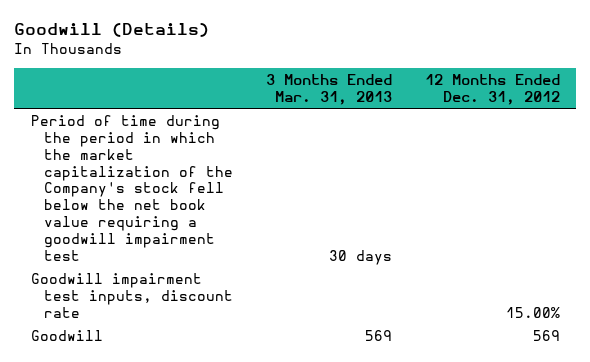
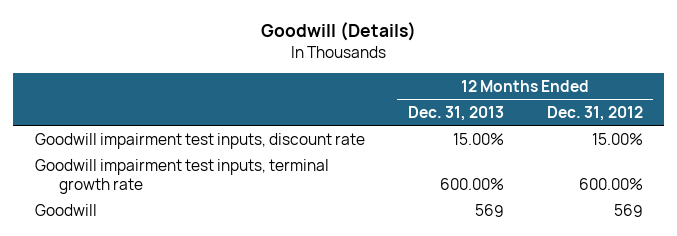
- | 3 Months Ended Mar. 31, 2013 | 12 Months Ended Dec. 31, 2012
+ | 12 Months Ended Dec. 31, 2013 | 12 Months Ended Dec. 31, 2012
- Period of time during the period in which the market capitalization of the Company's stock fell below the net book value requiring a goodwill impairment test | 30 days |
+ Goodwill impairment test inputs, terminal growth rate | 600.00% | 600.00%

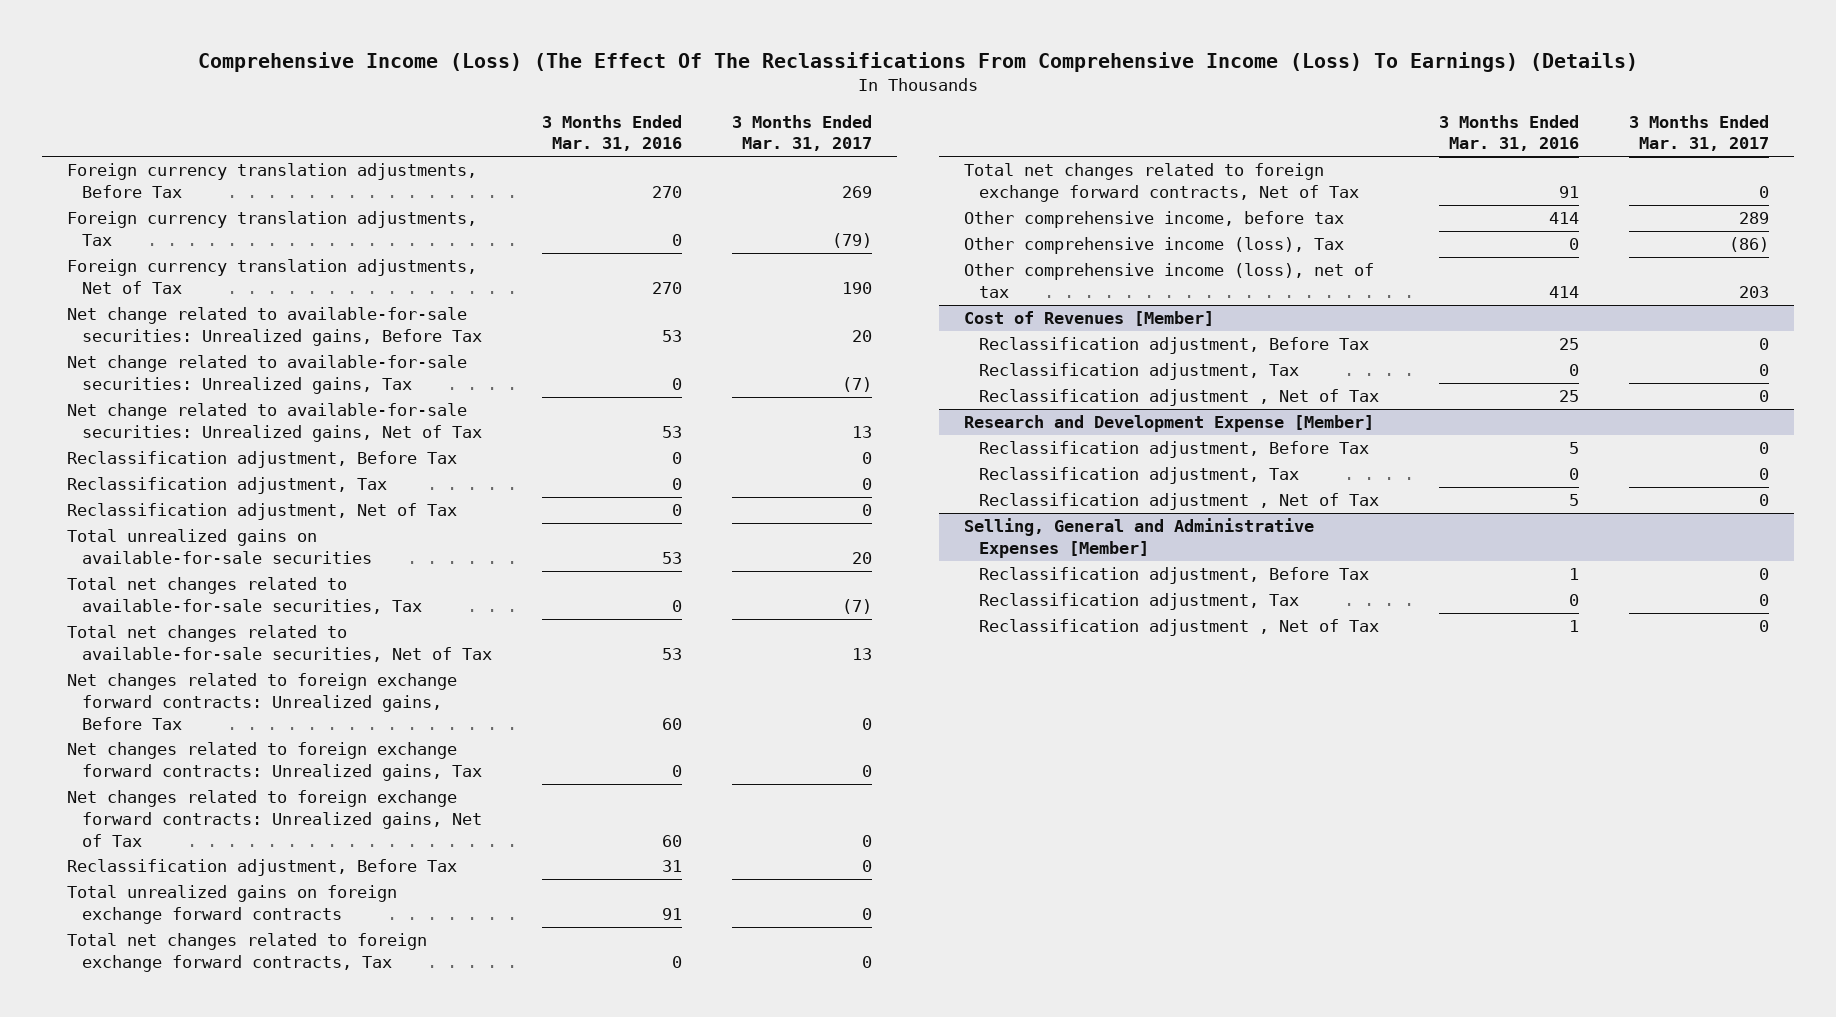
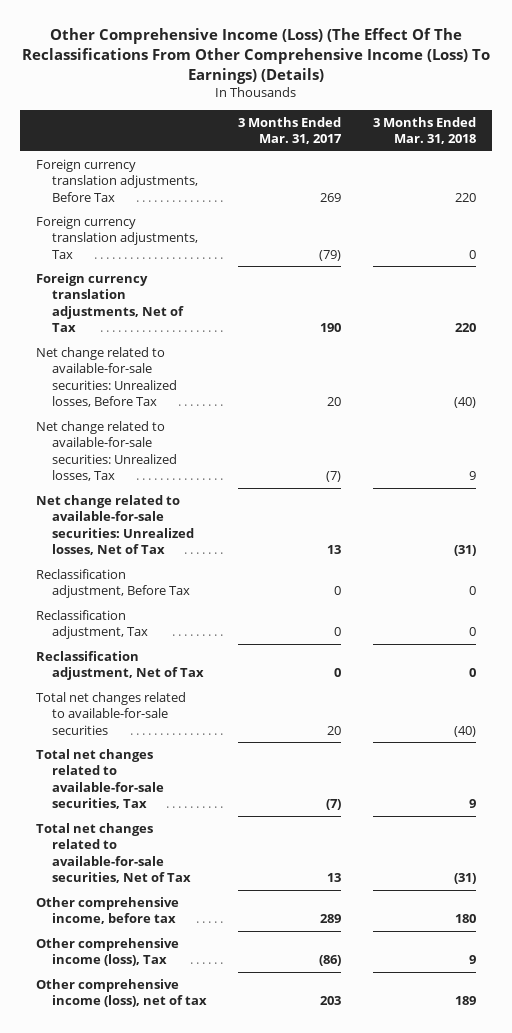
- Comprehensive Income (Loss) (The Effect Of The Reclassifications From Comprehensive Income (Loss) To Earnings) (Details)
+ Other Comprehensive Income (Loss) (The Effect Of The Reclassifications From Other Comprehensive Income (Loss) To Earnings) (Details)
- | 3 Months Ended Mar. 31, 2016 | 3 Months Ended Mar. 31, 2017
+ | 3 Months Ended Mar. 31, 2017 | 3 Months Ended Mar. 31, 2018
- Net change related to available-for-sale securities: Unrealized gains, Before Tax | 53 | 20
- Net change related to available-for-sale securities: Unrealized gains, Tax | 0 | (7)
- Net change related to available-for-sale securities: Unrealized gains, Net of Tax | 53 | 13
+ Net change related to available-for-sale securities: Unrealized losses, Before Tax | 20 | (40)
+ Net change related to available-for-sale securities: Unrealized losses, Tax | (7) | 9
+ Net change related to available-for-sale securities: Unrealized losses, Net of Tax | 13 | (31)
- Total unrealized gains on available-for-sale securities | 53 | 20
+ Total net changes related to available-for-sale securities | 20 | (40)
- Net changes related to foreign exchange forward contracts: Unrealized gains, Before Tax | 60 | 0
- Net changes related to foreign exchange forward contracts: Unrealized gains, Tax | 0 | 0
- Net changes related to foreign exchange forward contracts: Unrealized gains, Net of Tax | 60 | 0
- Reclassification adjustment, Before Tax | 31 | 0
- Total unrealized gains on foreign exchange forward contracts | 91 | 0
- Total net changes related to foreign exchange forward contracts, Tax | 0 | 0
- Total net changes related to foreign exchange forward contracts, Net of Tax | 91 | 0
- Cost of Revenues [Member]
- Reclassification adjustment, Before Tax | 25 | 0
- Reclassification adjustment, Tax | 0 | 0
- Reclassification adjustment , Net of Tax | 25 | 0
- Research and Development Expense [Member]
- Reclassification adjustment, Before Tax | 5 | 0
- Reclassification adjustment, Tax | 0 | 0
- Reclassification adjustment , Net of Tax | 5 | 0
- Selling, General and Administrative Expenses [Member]
- Reclassification adjustment, Before Tax | 1 | 0
- Reclassification adjustment, Tax | 0 | 0
- Reclassification adjustment , Net of Tax | 1 | 0

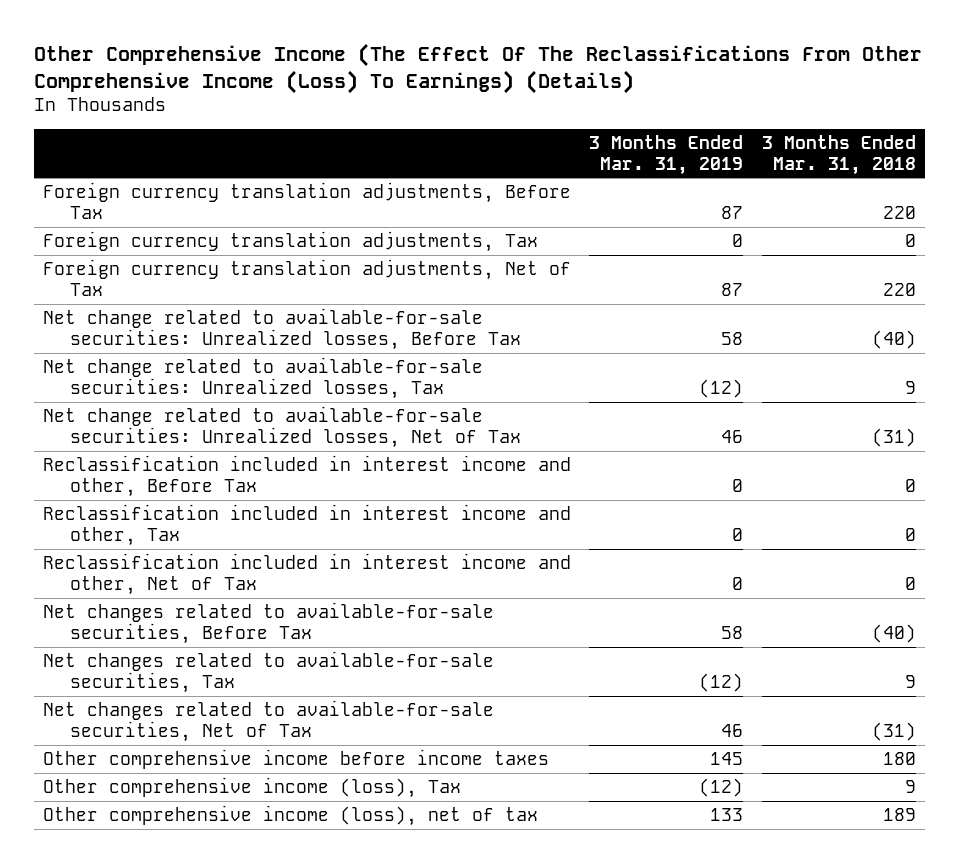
- Other Comprehensive Income (Loss) (The Effect Of The Reclassifications From Other Comprehensive Income (Loss) To Earnings) (Details)
+ Other Comprehensive Income (The Effect Of The Reclassifications From Other Comprehensive Income (Loss) To Earnings) (Details)
- | 3 Months Ended Mar. 31, 2017 | 3 Months Ended Mar. 31, 2018
+ | 3 Months Ended Mar. 31, 2019 | 3 Months Ended Mar. 31, 2018
- Reclassification adjustment, Before Tax | 0 | 0
- Reclassification adjustment, Tax | 0 | 0
- Reclassification adjustment, Net of Tax | 0 | 0
- Total net changes related to available-for-sale securities | 20 | (40)
- Total net changes related to available-for-sale securities, Tax | (7) | 9
- Total net changes related to available-for-sale securities, Net of Tax | 13 | (31)
- Other comprehensive income, before tax | 289 | 180
+ Reclassification included in interest income and other, Before Tax | 0 | 0
+ Reclassification included in interest income and other, Tax | 0 | 0
+ Reclassification included in interest income and other, Net of Tax | 0 | 0
+ Net changes related to available-for-sale securities, Before Tax | 58 | (40)
+ Net changes related to available-for-sale securities, Tax | (12) | 9
+ Net changes related to available-for-sale securities, Net of Tax | 46 | (31)
+ Other comprehensive income before income taxes | 145 | 180

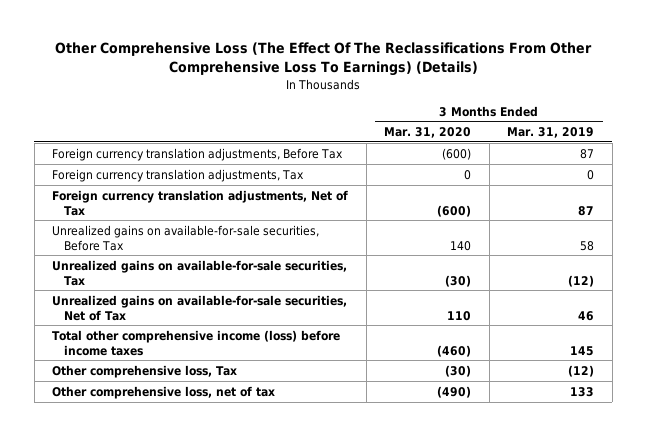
- Other Comprehensive Income (The Effect Of The Reclassifications From Other Comprehensive Income (Loss) To Earnings) (Details)
+ Other Comprehensive Loss (The Effect Of The Reclassifications From Other Comprehensive Loss To Earnings) (Details)
- | 3 Months Ended Mar. 31, 2019 | 3 Months Ended Mar. 31, 2018
+ | 3 Months Ended Mar. 31, 2020 | 3 Months Ended Mar. 31, 2019
- Net change related to available-for-sale securities: Unrealized losses, Before Tax | 58 | (40)
- Net change related to available-for-sale securities: Unrealized losses, Tax | (12) | 9
- Net change related to available-for-sale securities: Unrealized losses, Net of Tax | 46 | (31)
- Reclassification included in interest income and other, Before Tax | 0 | 0
- Reclassification included in interest income and other, Tax | 0 | 0
- Reclassification included in interest income and other, Net of Tax | 0 | 0
- Net changes related to available-for-sale securities, Before Tax | 58 | (40)
- Net changes related to available-for-sale securities, Tax | (12) | 9
- Net changes related to available-for-sale securities, Net of Tax | 46 | (31)
- Other comprehensive income before income taxes | 145 | 180
- Other comprehensive income (loss), Tax | (12) | 9
- Other comprehensive income (loss), net of tax | 133 | 189
+ Unrealized gains on available-for-sale securities, Before Tax | 140 | 58
+ Unrealized gains on available-for-sale securities, Tax | (30) | (12)
+ Unrealized gains on available-for-sale securities, Net of Tax | 110 | 46
+ Total other comprehensive income (loss) before income taxes | (460) | 145
+ Other comprehensive loss, Tax | (30) | (12)
+ Other comprehensive loss, net of tax | (490) | 133

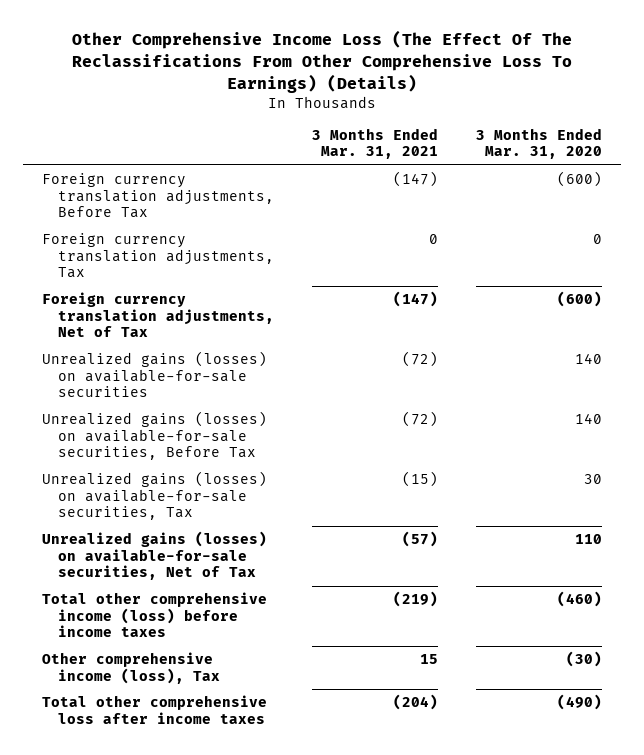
- Other Comprehensive Loss (The Effect Of The Reclassifications From Other Comprehensive Loss To Earnings) (Details)
+ Other Comprehensive Income Loss (The Effect Of The Reclassifications From Other Comprehensive Loss To Earnings) (Details)
- | 3 Months Ended Mar. 31, 2020 | 3 Months Ended Mar. 31, 2019
+ | 3 Months Ended Mar. 31, 2021 | 3 Months Ended Mar. 31, 2020
- Unrealized gains on available-for-sale securities, Before Tax | 140 | 58
- Unrealized gains on available-for-sale securities, Tax | (30) | (12)
- Unrealized gains on available-for-sale securities, Net of Tax | 110 | 46
+ Unrealized gains (losses) on available-for-sale securities | (72) | 140
+ Unrealized gains (losses) on available-for-sale securities, Before Tax | (72) | 140
+ Unrealized gains (losses) on available-for-sale securities, Tax | (15) | 30
+ Unrealized gains (losses) on available-for-sale securities, Net of Tax | (57) | 110
- Other comprehensive loss, Tax | (30) | (12)
- Other comprehensive loss, net of tax | (490) | 133
+ Other comprehensive income (loss), Tax | 15 | (30)
+ Total other comprehensive loss after income taxes | (204) | (490)

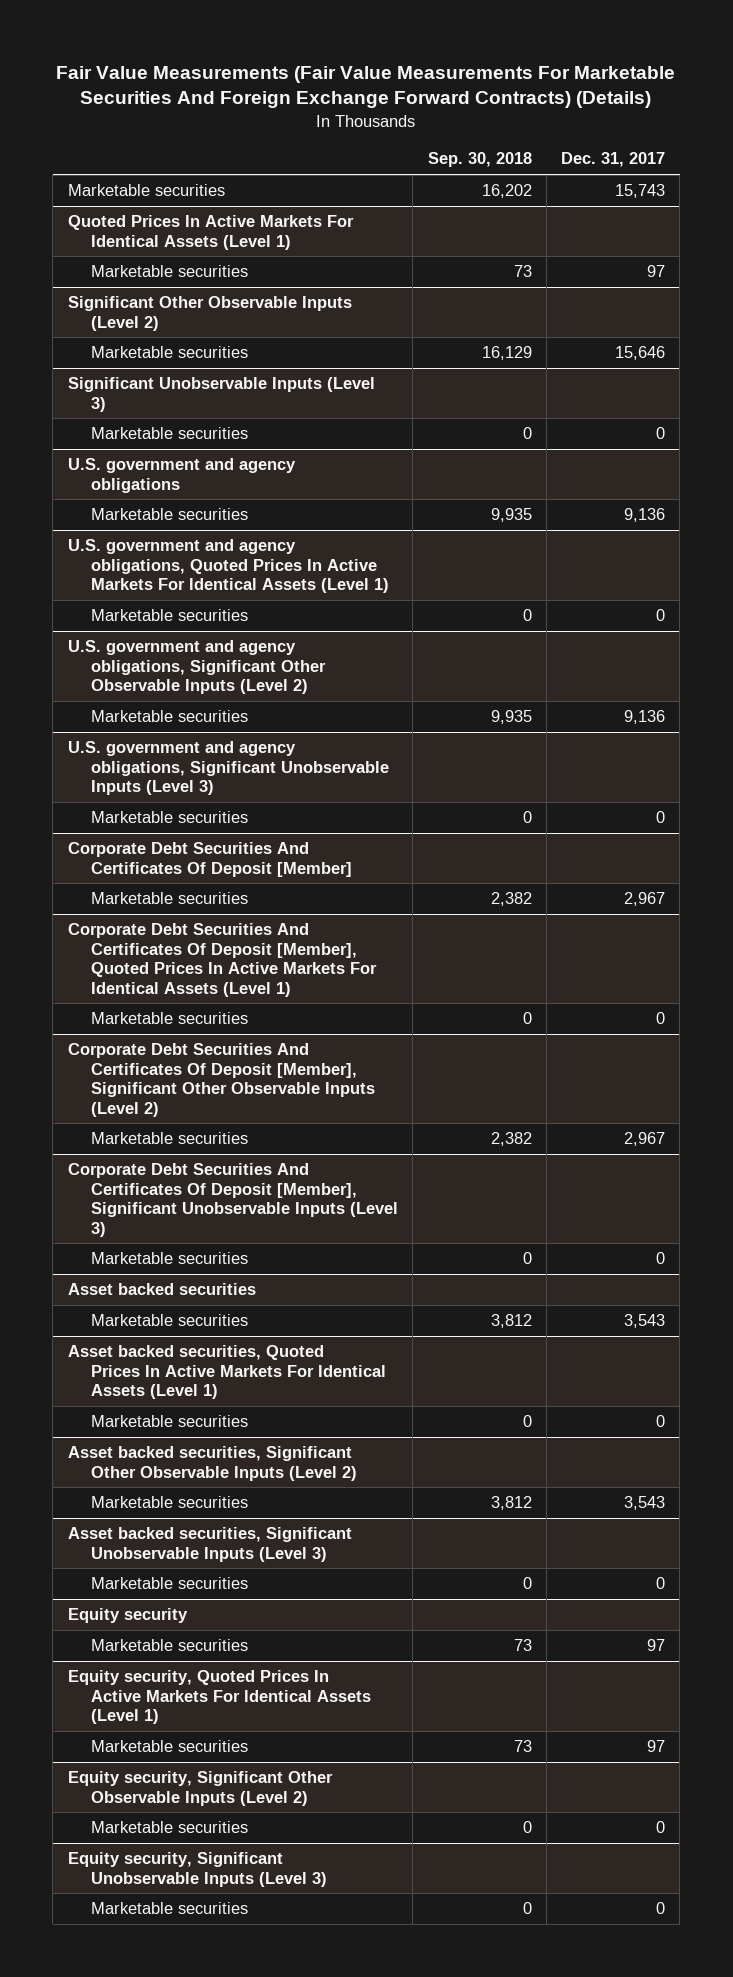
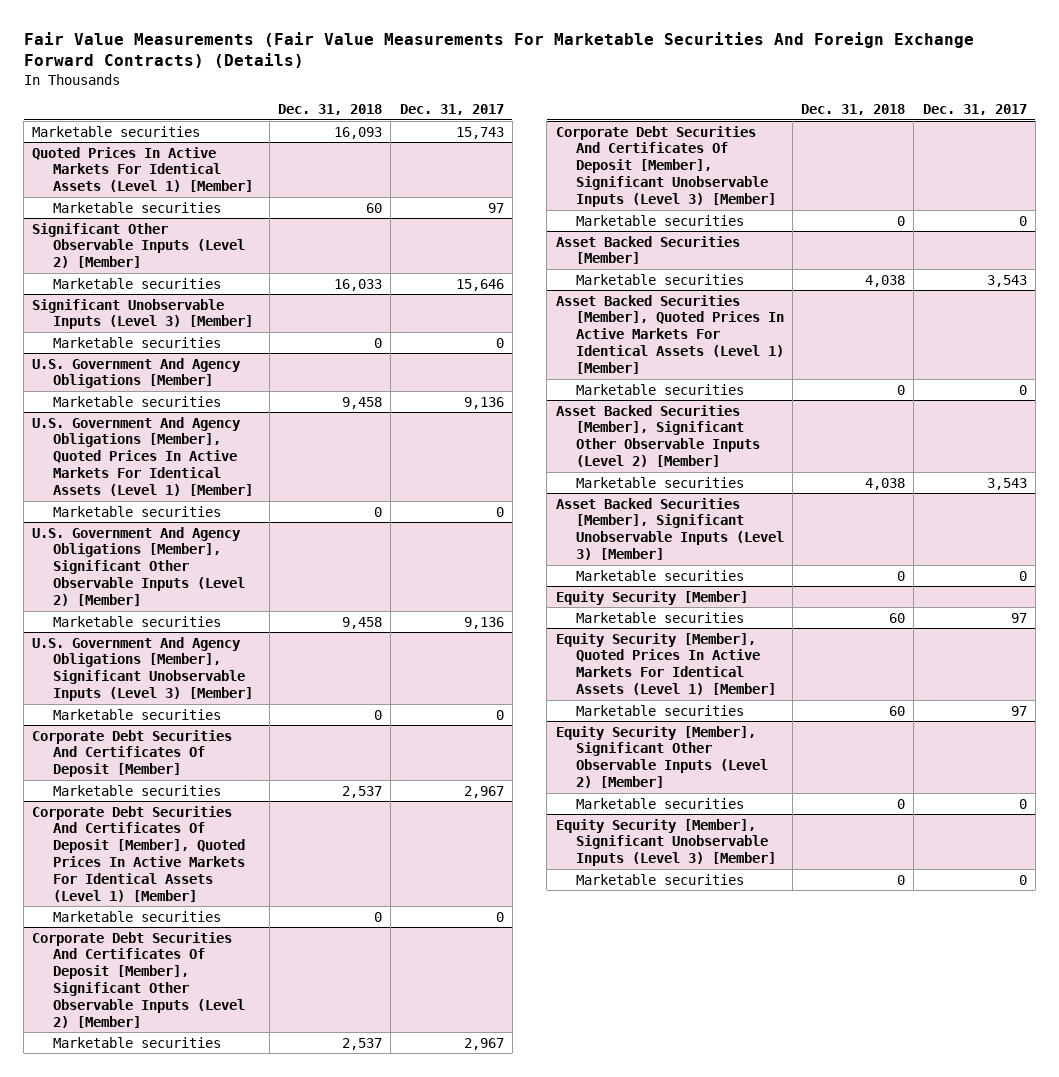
- | Sep. 30, 2018 | Dec. 31, 2017
+ | Dec. 31, 2018 | Dec. 31, 2017
- Quoted Prices In Active Markets For Identical Assets (Level 1)
+ Quoted Prices In Active Markets For Identical Assets (Level 1) [Member]
- Significant Other Observable Inputs (Level 2)
+ Significant Other Observable Inputs (Level 2) [Member]
- Significant Unobservable Inputs (Level 3)
+ Significant Unobservable Inputs (Level 3) [Member]
- U.S. government and agency obligations
+ U.S. Government And Agency Obligations [Member]
- U.S. government and agency obligations, Quoted Prices In Active Markets For Identical Assets (Level 1)
+ U.S. Government And Agency Obligations [Member], Quoted Prices In Active Markets For Identical Assets (Level 1) [Member]
- U.S. government and agency obligations, Significant Other Observable Inputs (Level 2)
+ U.S. Government And Agency Obligations [Member], Significant Other Observable Inputs (Level 2) [Member]
- U.S. government and agency obligations, Significant Unobservable Inputs (Level 3)
+ U.S. Government And Agency Obligations [Member], Significant Unobservable Inputs (Level 3) [Member]
- Corporate Debt Securities And Certificates Of Deposit [Member], Quoted Prices In Active Markets For Identical Assets (Level 1)
+ Corporate Debt Securities And Certificates Of Deposit [Member], Quoted Prices In Active Markets For Identical Assets (Level 1) [Member]
- Corporate Debt Securities And Certificates Of Deposit [Member], Significant Other Observable Inputs (Level 2)
+ Corporate Debt Securities And Certificates Of Deposit [Member], Significant Other Observable Inputs (Level 2) [Member]
- Corporate Debt Securities And Certificates Of Deposit [Member], Significant Unobservable Inputs (Level 3)
+ Corporate Debt Securities And Certificates Of Deposit [Member], Significant Unobservable Inputs (Level 3) [Member]
- Asset backed securities
+ Asset Backed Securities [Member]
- Asset backed securities, Quoted Prices In Active Markets For Identical Assets (Level 1)
+ Asset Backed Securities [Member], Quoted Prices In Active Markets For Identical Assets (Level 1) [Member]
- Asset backed securities, Significant Other Observable Inputs (Level 2)
+ Asset Backed Securities [Member], Significant Other Observable Inputs (Level 2) [Member]
- Asset backed securities, Significant Unobservable Inputs (Level 3)
+ Asset Backed Securities [Member], Significant Unobservable Inputs (Level 3) [Member]
- Equity security
+ Equity Security [Member]
- Equity security, Quoted Prices In Active Markets For Identical Assets (Level 1)
+ Equity Security [Member], Quoted Prices In Active Markets For Identical Assets (Level 1) [Member]
- Equity security, Significant Other Observable Inputs (Level 2)
+ Equity Security [Member], Significant Other Observable Inputs (Level 2) [Member]
- Equity security, Significant Unobservable Inputs (Level 3)
+ Equity Security [Member], Significant Unobservable Inputs (Level 3) [Member]

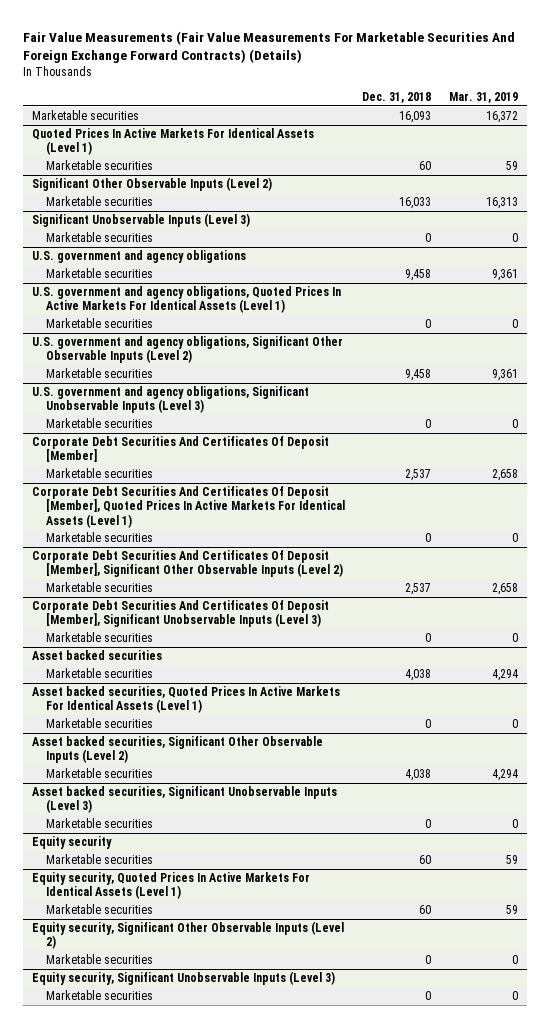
- | Dec. 31, 2018 | Dec. 31, 2017
+ | Dec. 31, 2018 | Mar. 31, 2019
- Quoted Prices In Active Markets For Identical Assets (Level 1) [Member]
+ Quoted Prices In Active Markets For Identical Assets (Level 1)
- Significant Other Observable Inputs (Level 2) [Member]
+ Significant Other Observable Inputs (Level 2)
- Significant Unobservable Inputs (Level 3) [Member]
+ Significant Unobservable Inputs (Level 3)
- U.S. Government And Agency Obligations [Member]
+ U.S. government and agency obligations
- U.S. Government And Agency Obligations [Member], Quoted Prices In Active Markets For Identical Assets (Level 1) [Member]
+ U.S. government and agency obligations, Quoted Prices In Active Markets For Identical Assets (Level 1)
- U.S. Government And Agency Obligations [Member], Significant Other Observable Inputs (Level 2) [Member]
+ U.S. government and agency obligations, Significant Other Observable Inputs (Level 2)
- U.S. Government And Agency Obligations [Member], Significant Unobservable Inputs (Level 3) [Member]
+ U.S. government and agency obligations, Significant Unobservable Inputs (Level 3)
- Corporate Debt Securities And Certificates Of Deposit [Member], Quoted Prices In Active Markets For Identical Assets (Level 1) [Member]
+ Corporate Debt Securities And Certificates Of Deposit [Member], Quoted Prices In Active Markets For Identical Assets (Level 1)
- Corporate Debt Securities And Certificates Of Deposit [Member], Significant Other Observable Inputs (Level 2) [Member]
+ Corporate Debt Securities And Certificates Of Deposit [Member], Significant Other Observable Inputs (Level 2)
- Corporate Debt Securities And Certificates Of Deposit [Member], Significant Unobservable Inputs (Level 3) [Member]
+ Corporate Debt Securities And Certificates Of Deposit [Member], Significant Unobservable Inputs (Level 3)
- Asset Backed Securities [Member]
+ Asset backed securities
- Asset Backed Securities [Member], Quoted Prices In Active Markets For Identical Assets (Level 1) [Member]
+ Asset backed securities, Quoted Prices In Active Markets For Identical Assets (Level 1)
- Asset Backed Securities [Member], Significant Other Observable Inputs (Level 2) [Member]
+ Asset backed securities, Significant Other Observable Inputs (Level 2)
- Asset Backed Securities [Member], Significant Unobservable Inputs (Level 3) [Member]
+ Asset backed securities, Significant Unobservable Inputs (Level 3)
- Equity Security [Member]
+ Equity security
- Equity Security [Member], Quoted Prices In Active Markets For Identical Assets (Level 1) [Member]
+ Equity security, Quoted Prices In Active Markets For Identical Assets (Level 1)
- Equity Security [Member], Significant Other Observable Inputs (Level 2) [Member]
+ Equity security, Significant Other Observable Inputs (Level 2)
- Equity Security [Member], Significant Unobservable Inputs (Level 3) [Member]
+ Equity security, Significant Unobservable Inputs (Level 3)

